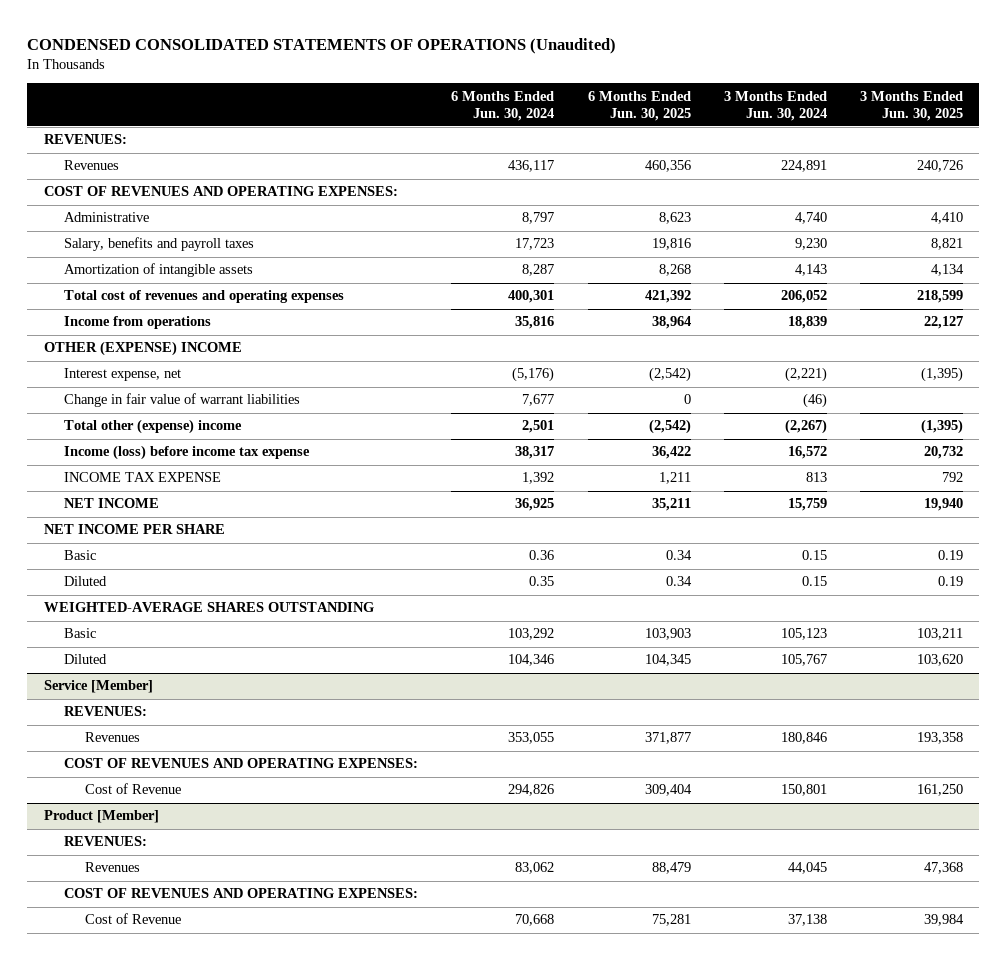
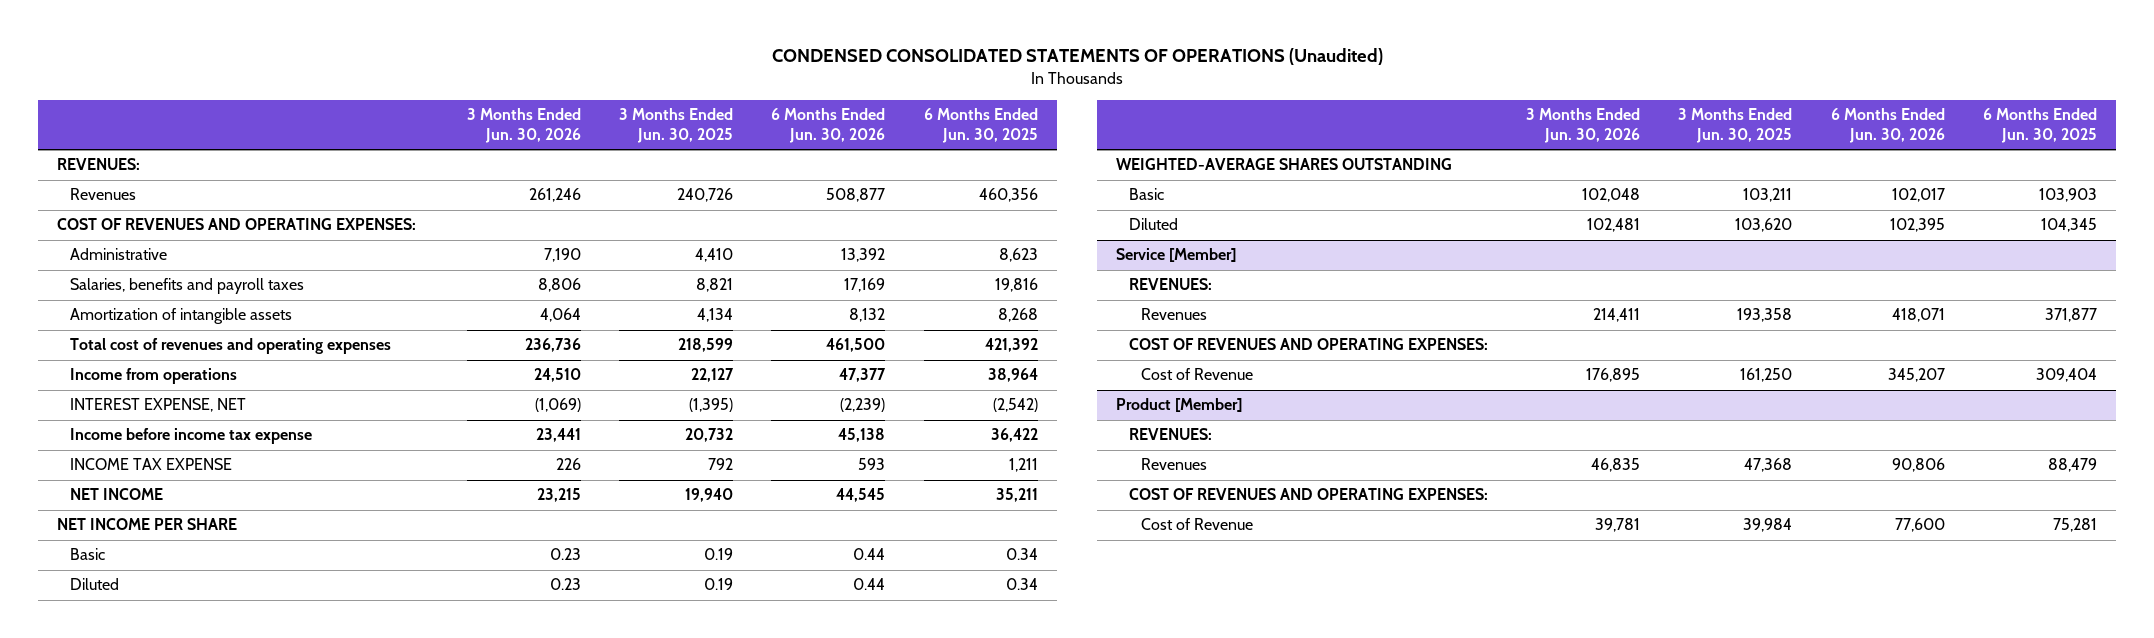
- | 6 Months Ended Jun. 30, 2024 | 6 Months Ended Jun. 30, 2025 | 3 Months Ended Jun. 30, 2024 | 3 Months Ended Jun. 30, 2025
+ | 3 Months Ended Jun. 30, 2026 | 3 Months Ended Jun. 30, 2025 | 6 Months Ended Jun. 30, 2026 | 6 Months Ended Jun. 30, 2025
- Salary, benefits and payroll taxes | 17,723 | 19,816 | 9,230 | 8,821
+ Salaries, benefits and payroll taxes | 8,806 | 8,821 | 17,169 | 19,816
- OTHER (EXPENSE) INCOME
- Interest expense, net | (5,176) | (2,542) | (2,221) | (1,395)
- Change in fair value of warrant liabilities | 7,677 | 0 | (46) |
- Total other (expense) income | 2,501 | (2,542) | (2,267) | (1,395)
- Income (loss) before income tax expense | 38,317 | 36,422 | 16,572 | 20,732
+ INTEREST EXPENSE, NET | (1,069) | (1,395) | (2,239) | (2,542)
+ Income before income tax expense | 23,441 | 20,732 | 45,138 | 36,422

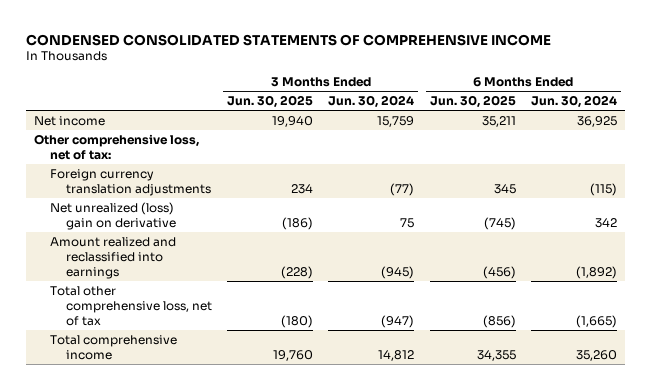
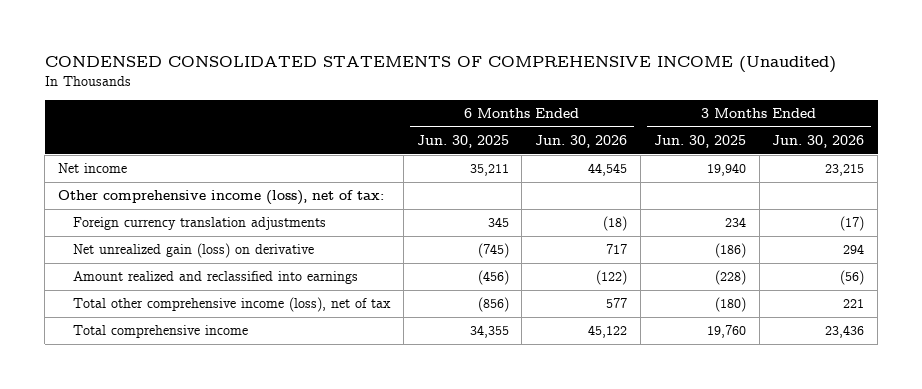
- CONDENSED CONSOLIDATED STATEMENTS OF COMPREHENSIVE INCOME
+ CONDENSED CONSOLIDATED STATEMENTS OF COMPREHENSIVE INCOME (Unaudited)
- | 3 Months Ended Jun. 30, 2025 | 3 Months Ended Jun. 30, 2024 | 6 Months Ended Jun. 30, 2025 | 6 Months Ended Jun. 30, 2024
+ | 6 Months Ended Jun. 30, 2025 | 6 Months Ended Jun. 30, 2026 | 3 Months Ended Jun. 30, 2025 | 3 Months Ended Jun. 30, 2026
- Other comprehensive loss, net of tax:
+ Other comprehensive income (loss), net of tax:
- Net unrealized (loss) gain on derivative | (186) | 75 | (745) | 342
+ Net unrealized gain (loss) on derivative | (745) | 717 | (186) | 294
- Total other comprehensive loss, net of tax | (180) | (947) | (856) | (1,665)
+ Total other comprehensive income (loss), net of tax | (856) | 577 | (180) | 221

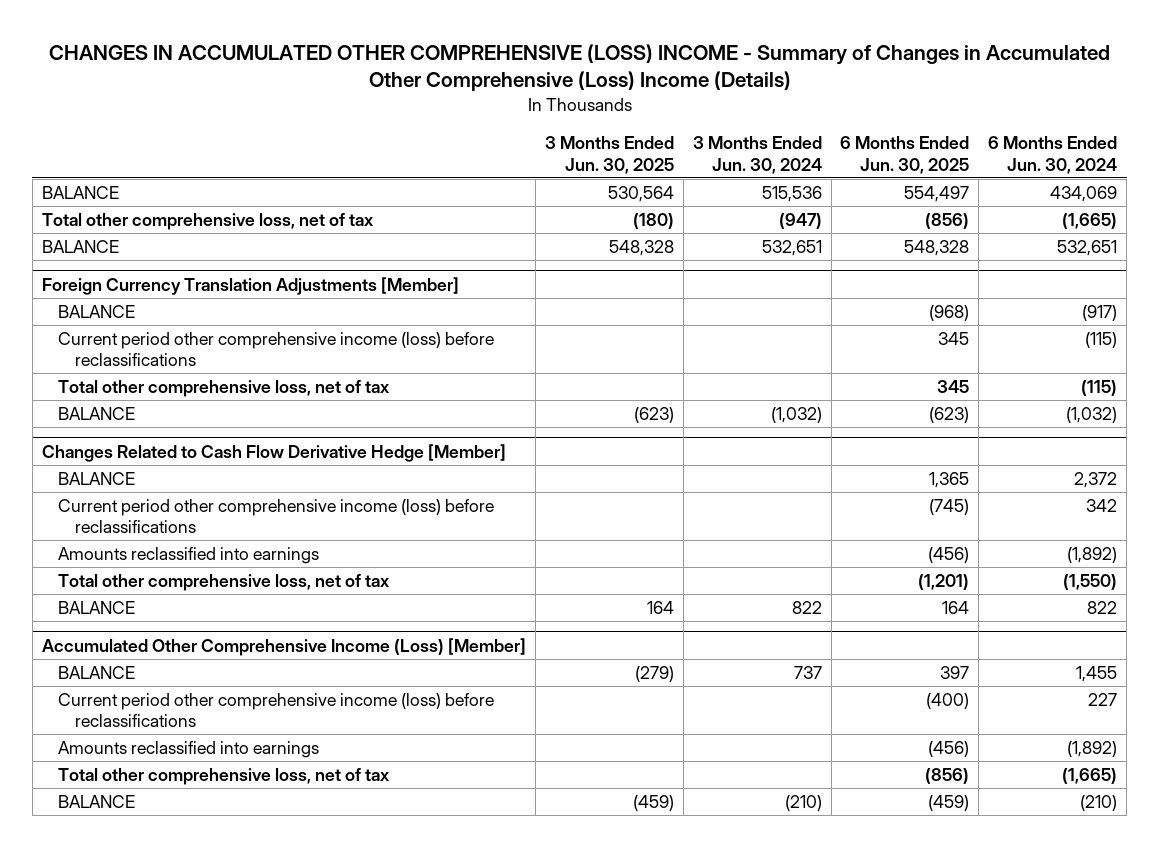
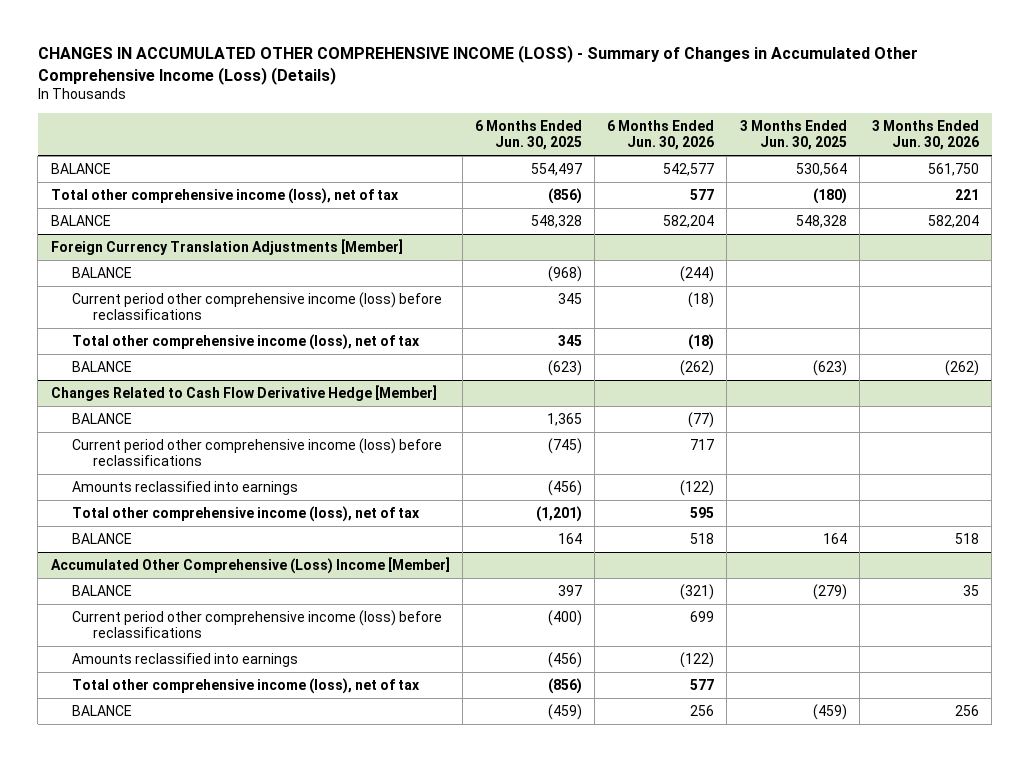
- CHANGES IN ACCUMULATED OTHER COMPREHENSIVE (LOSS) INCOME - Summary of Changes in Accumulated Other Comprehensive (Loss) Income (Details)
+ CHANGES IN ACCUMULATED OTHER COMPREHENSIVE INCOME (LOSS) - Summary of Changes in Accumulated Other Comprehensive Income (Loss) (Details)
- | 3 Months Ended Jun. 30, 2025 | 3 Months Ended Jun. 30, 2024 | 6 Months Ended Jun. 30, 2025 | 6 Months Ended Jun. 30, 2024
+ | 6 Months Ended Jun. 30, 2025 | 6 Months Ended Jun. 30, 2026 | 3 Months Ended Jun. 30, 2025 | 3 Months Ended Jun. 30, 2026
- Total other comprehensive loss, net of tax | (180) | (947) | (856) | (1,665)
+ Total other comprehensive income (loss), net of tax | (856) | 577 | (180) | 221
@ Foreign Currency Translation Adjustments [Member]
- Total other comprehensive loss, net of tax | | | 345 | (115)
+ Total other comprehensive income (loss), net of tax | 345 | (18) | |
@ Changes Related to Cash Flow Derivative Hedge [Member]
- Total other comprehensive loss, net of tax | | | (1,201) | (1,550)
+ Total other comprehensive income (loss), net of tax | (1,201) | 595 | |
- Accumulated Other Comprehensive Income (Loss) [Member]
+ Accumulated Other Comprehensive (Loss) Income [Member]
- Total other comprehensive loss, net of tax | | | (856) | (1,665)
+ Total other comprehensive income (loss), net of tax | (856) | 577 | |

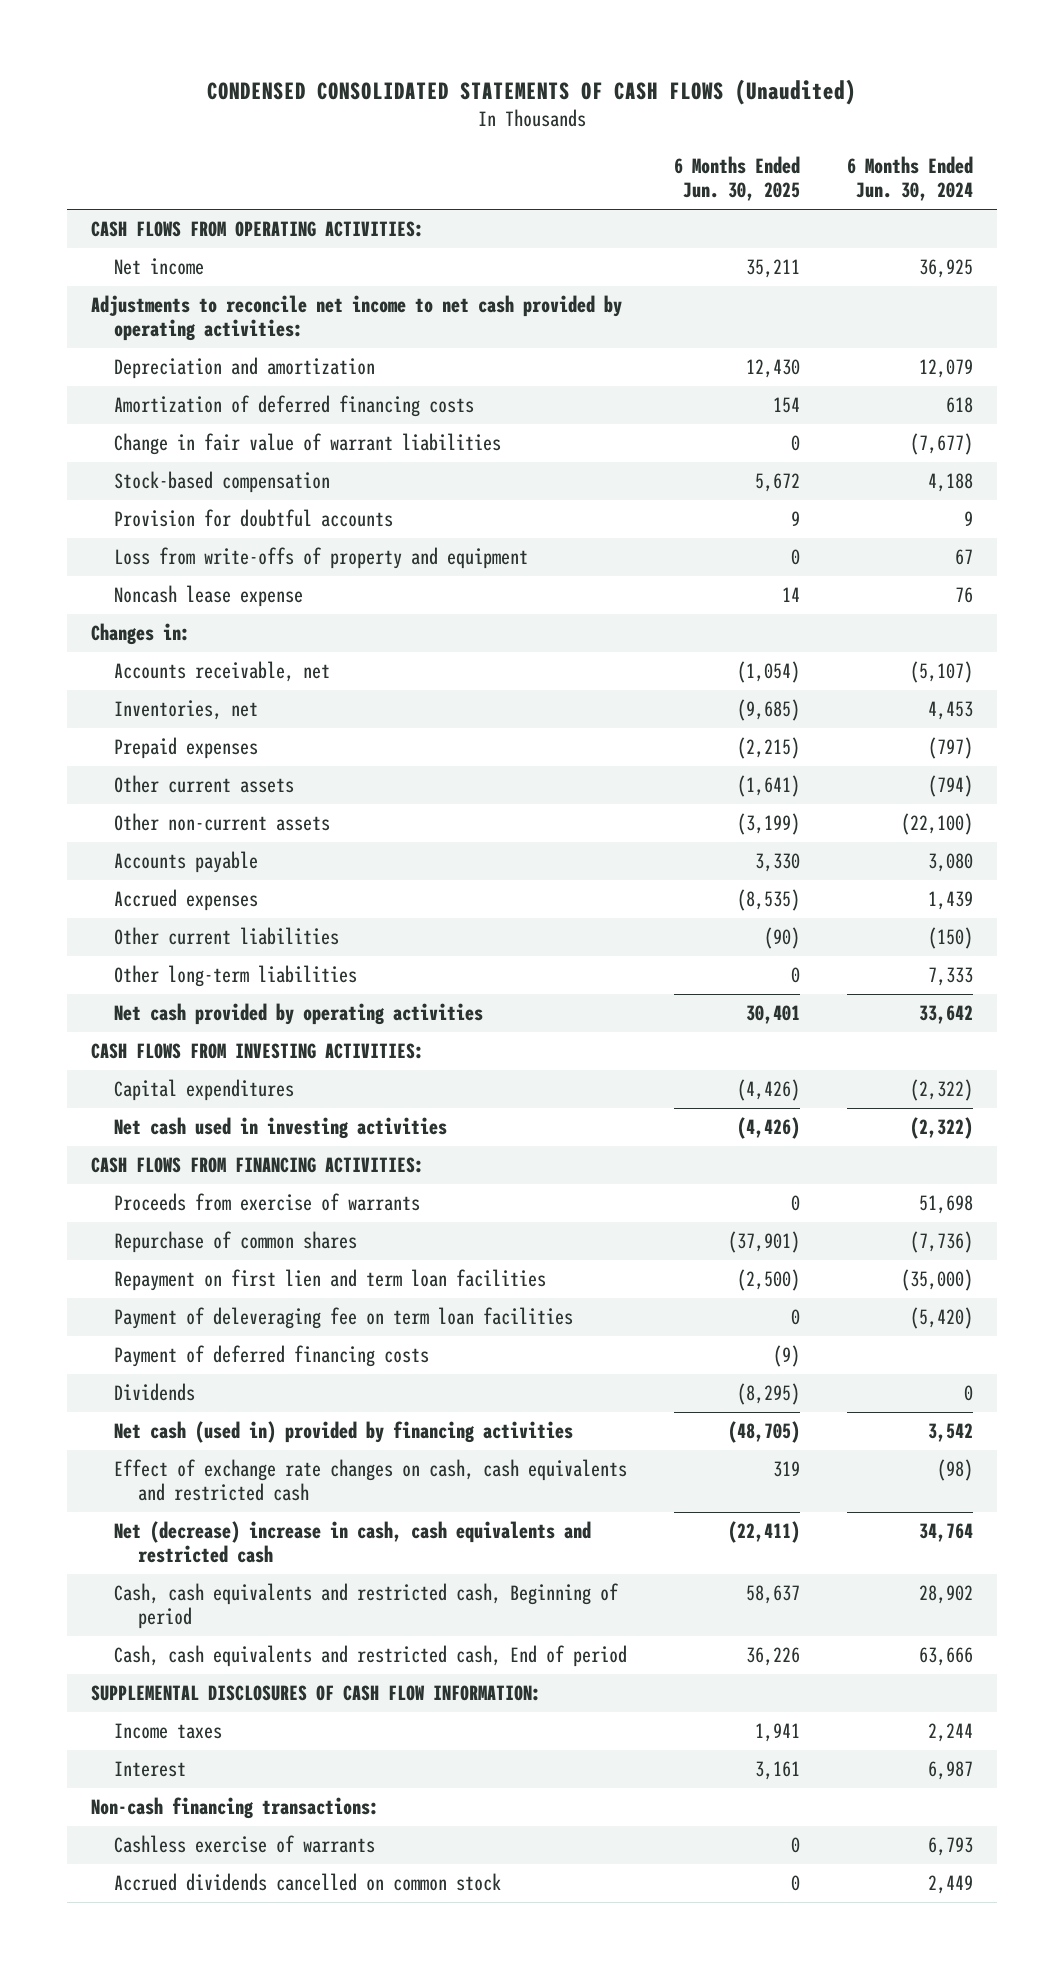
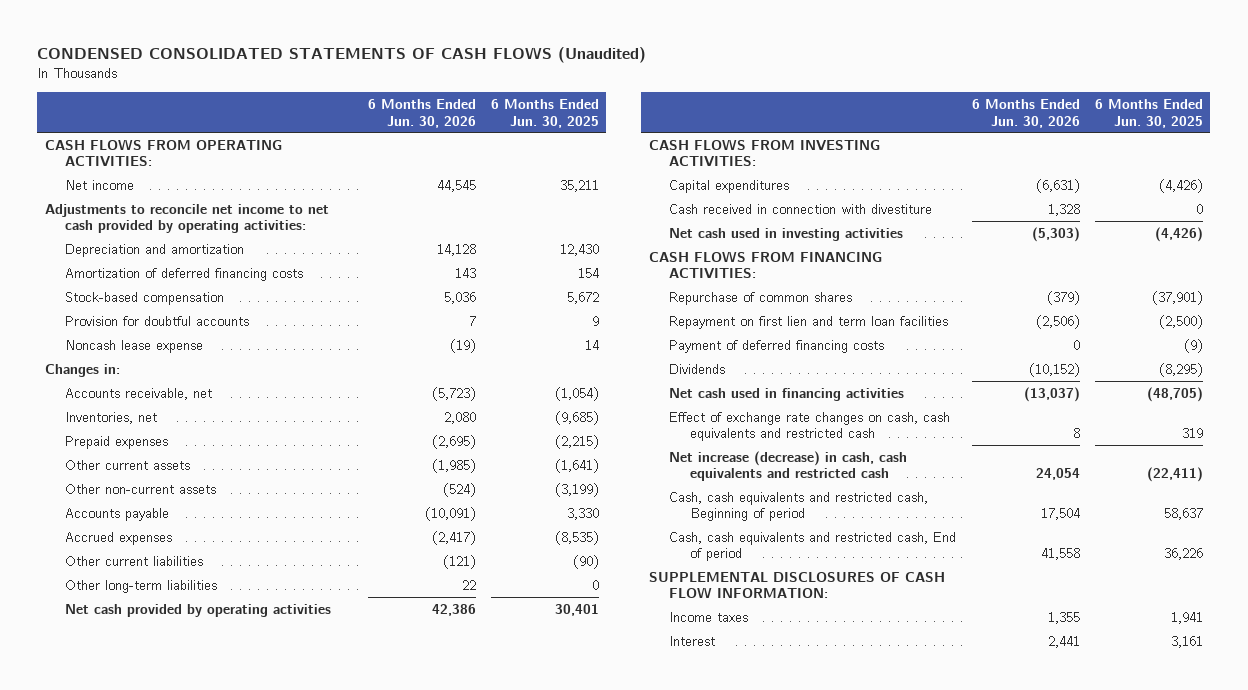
- | 6 Months Ended Jun. 30, 2025 | 6 Months Ended Jun. 30, 2024
+ | 6 Months Ended Jun. 30, 2026 | 6 Months Ended Jun. 30, 2025
- Change in fair value of warrant liabilities | 0 | (7,677)
- Loss from write-offs of property and equipment | 0 | 67
+ Cash received in connection with divestiture | 1,328 | 0
- Proceeds from exercise of warrants | 0 | 51,698
- Payment of deleveraging fee on term loan facilities | 0 | (5,420)
- Net cash (used in) provided by financing activities | (48,705) | 3,542
+ Net cash used in financing activities | (13,037) | (48,705)
- Net (decrease) increase in cash, cash equivalents and restricted cash | (22,411) | 34,764
+ Net increase (decrease) in cash, cash equivalents and restricted cash | 24,054 | (22,411)
- Non-cash financing transactions:
- Cashless exercise of warrants | 0 | 6,793
- Accrued dividends cancelled on common stock | 0 | 2,449

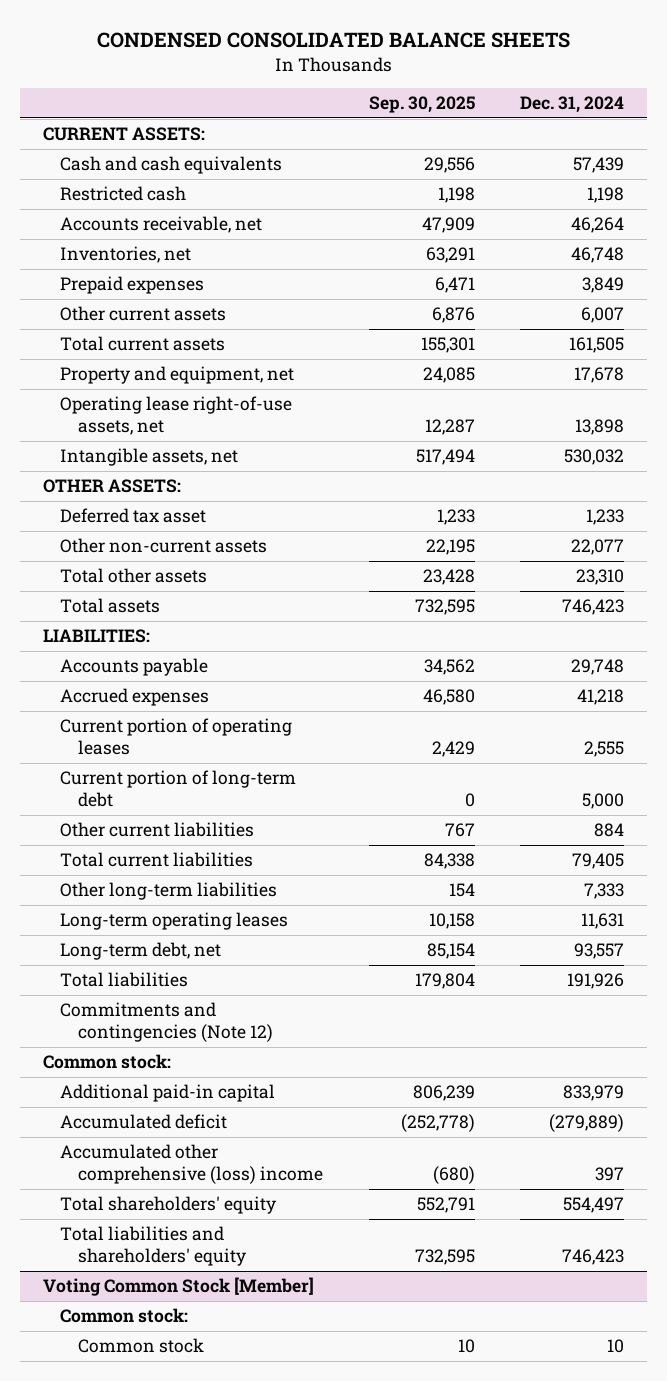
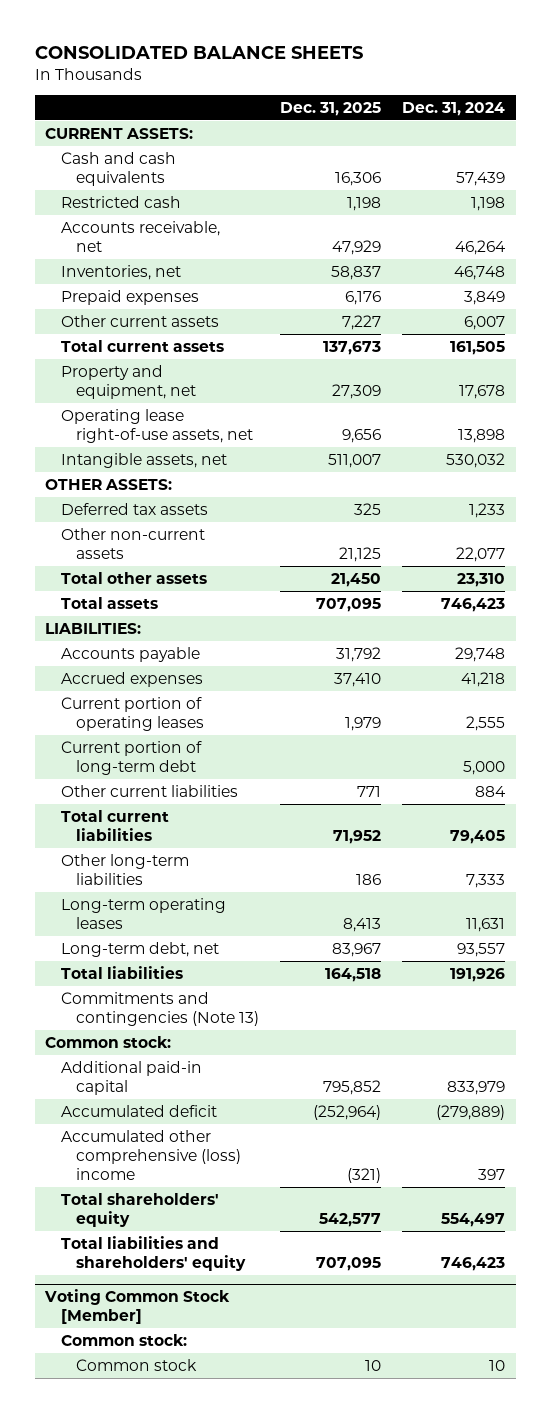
- CONDENSED CONSOLIDATED BALANCE SHEETS
+ CONSOLIDATED BALANCE SHEETS
- | Sep. 30, 2025 | Dec. 31, 2024
+ | Dec. 31, 2025 | Dec. 31, 2024
- Deferred tax asset | 1,233 | 1,233
+ Deferred tax assets | 325 | 1,233
- Commitments and contingencies (Note 12)
+ Commitments and contingencies (Note 13)

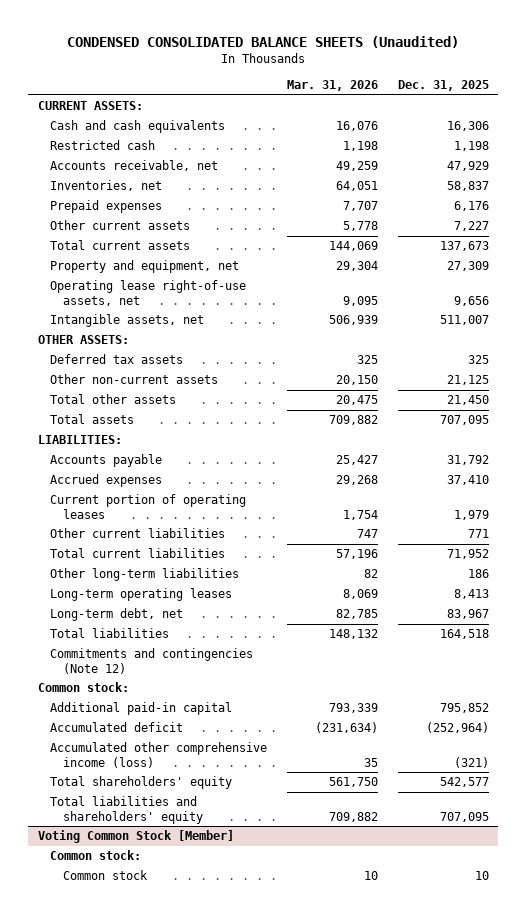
- CONSOLIDATED BALANCE SHEETS
+ CONDENSED CONSOLIDATED BALANCE SHEETS (Unaudited)
- | Dec. 31, 2025 | Dec. 31, 2024
+ | Mar. 31, 2026 | Dec. 31, 2025
- Current portion of long-term debt | | 5,000
- Commitments and contingencies (Note 13)
+ Commitments and contingencies (Note 12)
- Accumulated other comprehensive (loss) income | (321) | 397
+ Accumulated other comprehensive income (loss) | 35 | (321)

